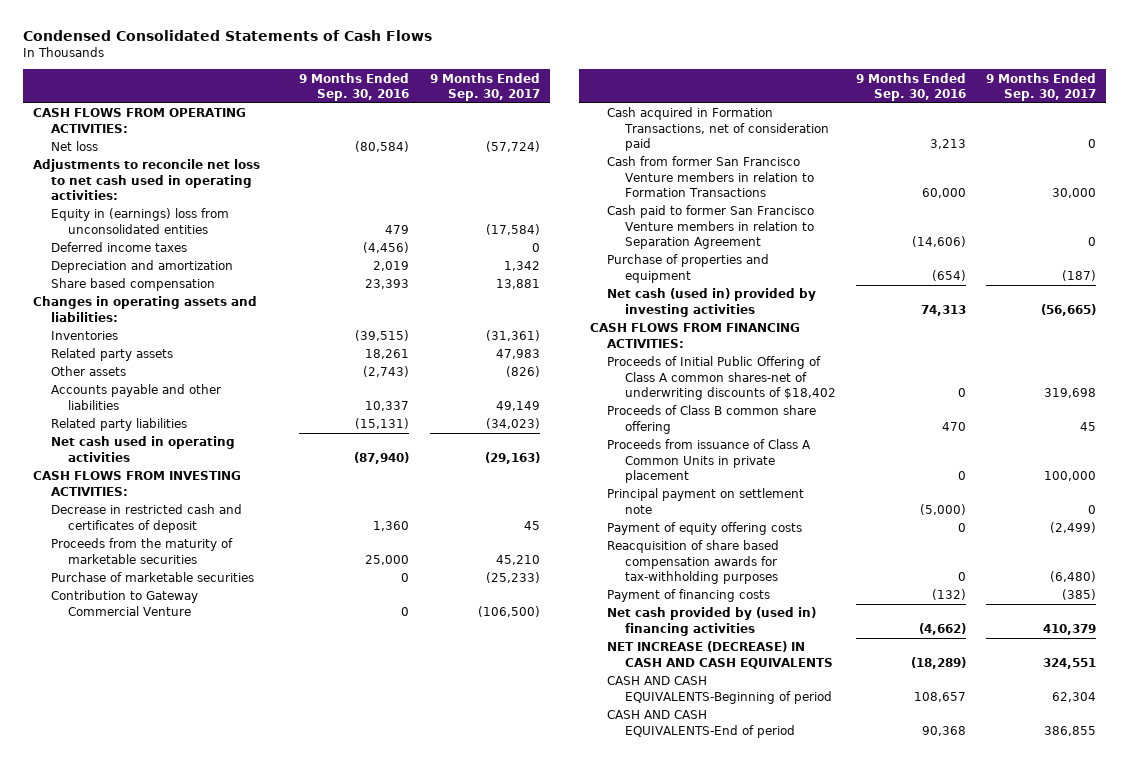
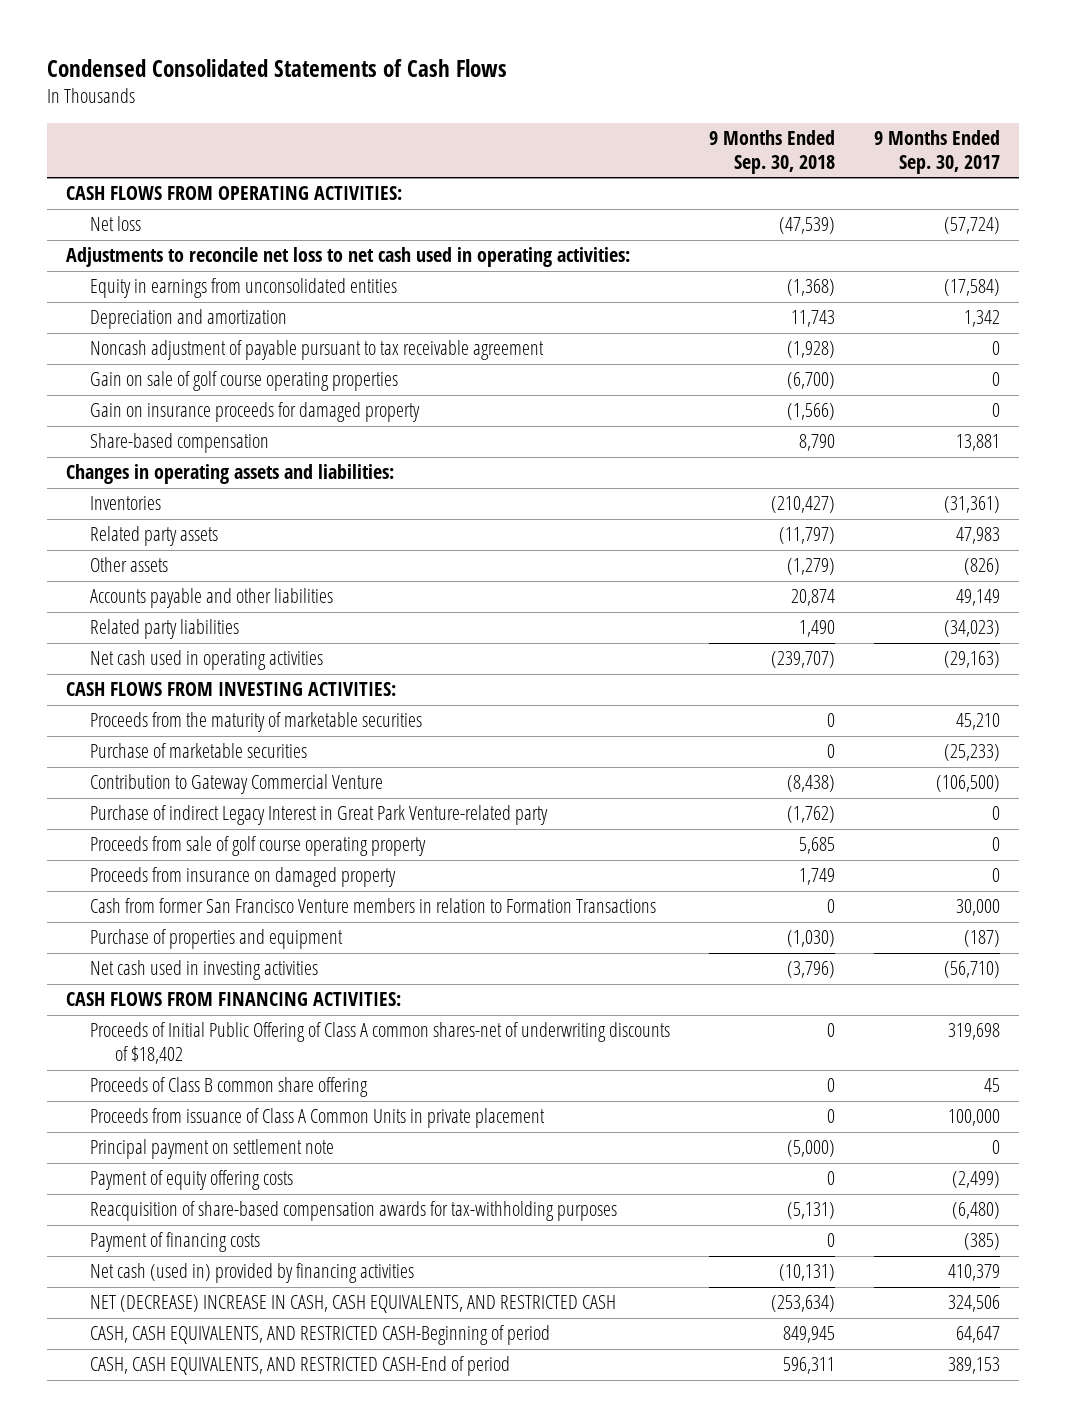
- | 9 Months Ended Sep. 30, 2016 | 9 Months Ended Sep. 30, 2017
+ | 9 Months Ended Sep. 30, 2018 | 9 Months Ended Sep. 30, 2017
- Equity in (earnings) loss from unconsolidated entities | 479 | (17,584)
- Deferred income taxes | (4,456) | 0
+ Equity in earnings from unconsolidated entities | (1,368) | (17,584)
- Share based compensation | 23,393 | 13,881
+ Noncash adjustment of payable pursuant to tax receivable agreement | (1,928) | 0
+ Gain on sale of golf course operating properties | (6,700) | 0
+ Gain on insurance proceeds for damaged property | (1,566) | 0
+ Share-based compensation | 8,790 | 13,881
- Decrease in restricted cash and certificates of deposit | 1,360 | 45
- Cash acquired in Formation Transactions, net of consideration paid | 3,213 | 0
+ Purchase of indirect Legacy Interest in Great Park Venture-related party | (1,762) | 0
+ Proceeds from sale of golf course operating property | 5,685 | 0
+ Proceeds from insurance on damaged property | 1,749 | 0
- Cash paid to former San Francisco Venture members in relation to Separation Agreement | (14,606) | 0
- Net cash (used in) provided by investing activities | 74,313 | (56,665)
+ Net cash used in investing activities | (3,796) | (56,710)
- Reacquisition of share based compensation awards for tax-withholding purposes | 0 | (6,480)
+ Reacquisition of share-based compensation awards for tax-withholding purposes | (5,131) | (6,480)
- Net cash provided by (used in) financing activities | (4,662) | 410,379
- NET INCREASE (DECREASE) IN CASH AND CASH EQUIVALENTS | (18,289) | 324,551
- CASH AND CASH EQUIVALENTS-Beginning of period | 108,657 | 62,304
- CASH AND CASH EQUIVALENTS-End of period | 90,368 | 386,855
+ Net cash (used in) provided by financing activities | (10,131) | 410,379
+ NET (DECREASE) INCREASE IN CASH, CASH EQUIVALENTS, AND RESTRICTED CASH | (253,634) | 324,506
+ CASH, CASH EQUIVALENTS, AND RESTRICTED CASH-Beginning of period | 849,945 | 64,647
+ CASH, CASH EQUIVALENTS, AND RESTRICTED CASH-End of period | 596,311 | 389,153

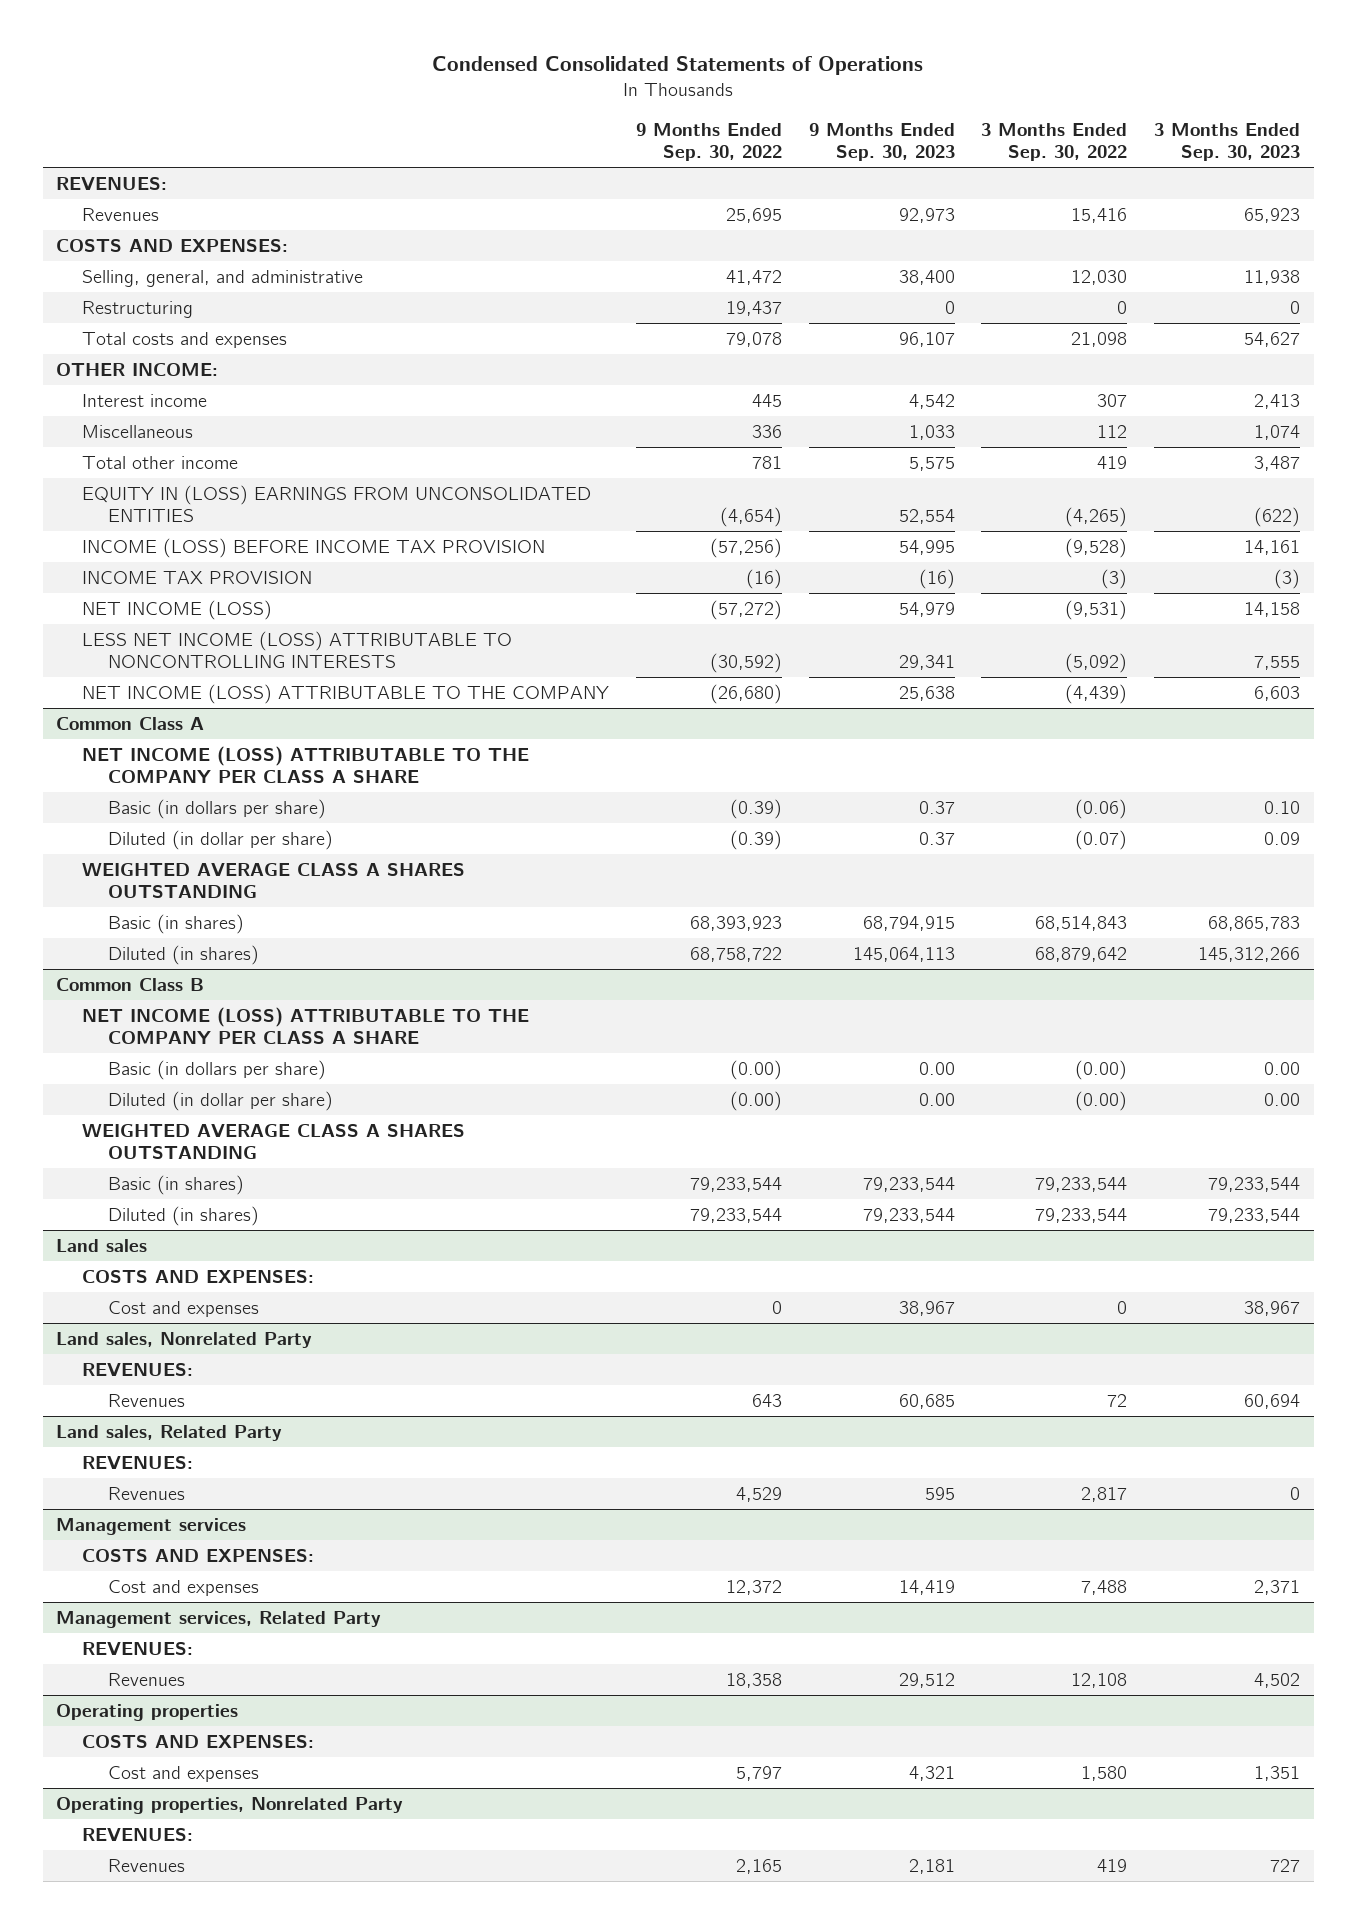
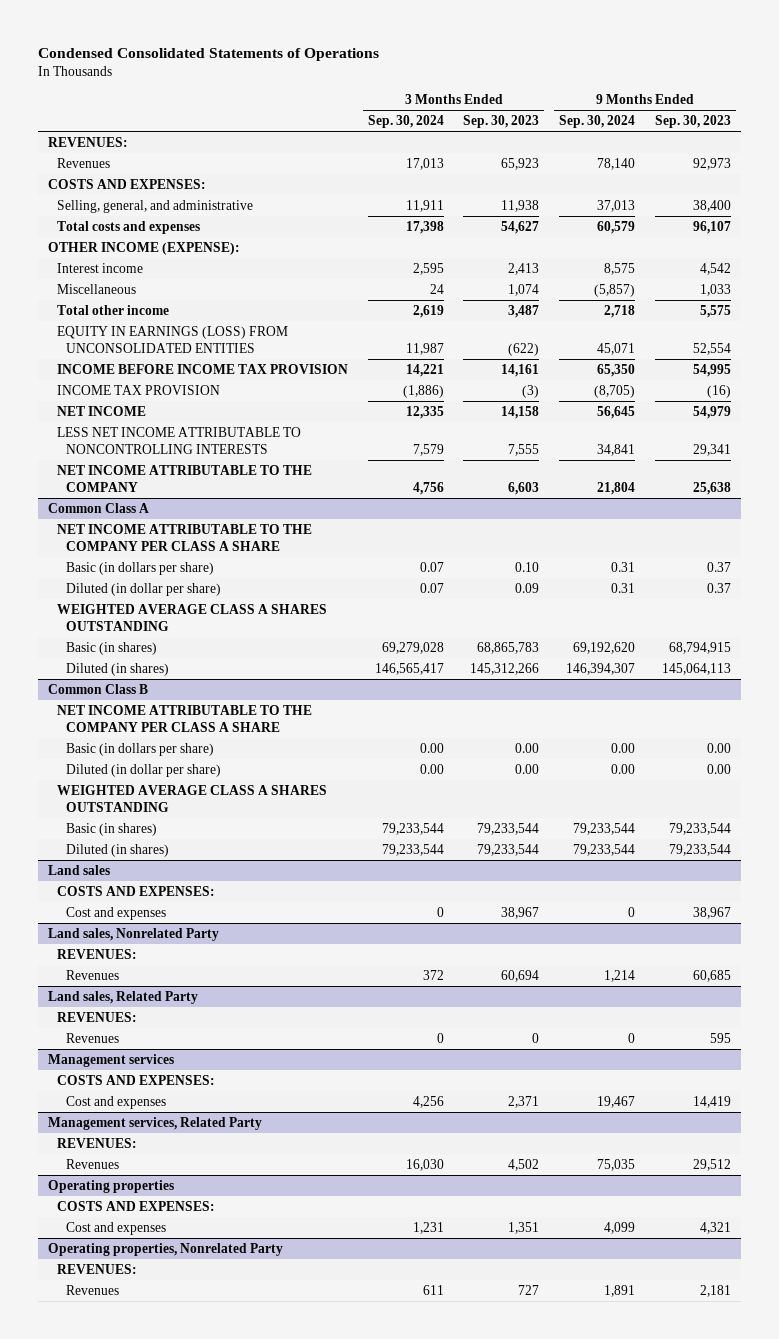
- | 9 Months Ended Sep. 30, 2022 | 9 Months Ended Sep. 30, 2023 | 3 Months Ended Sep. 30, 2022 | 3 Months Ended Sep. 30, 2023
+ | 3 Months Ended Sep. 30, 2024 | 3 Months Ended Sep. 30, 2023 | 9 Months Ended Sep. 30, 2024 | 9 Months Ended Sep. 30, 2023
- Restructuring | 19,437 | 0 | 0 | 0
- OTHER INCOME:
+ OTHER INCOME (EXPENSE):
- EQUITY IN (LOSS) EARNINGS FROM UNCONSOLIDATED ENTITIES | (4,654) | 52,554 | (4,265) | (622)
- INCOME (LOSS) BEFORE INCOME TAX PROVISION | (57,256) | 54,995 | (9,528) | 14,161
+ EQUITY IN EARNINGS (LOSS) FROM UNCONSOLIDATED ENTITIES | 11,987 | (622) | 45,071 | 52,554
+ INCOME BEFORE INCOME TAX PROVISION | 14,221 | 14,161 | 65,350 | 54,995
- NET INCOME (LOSS) | (57,272) | 54,979 | (9,531) | 14,158
- LESS NET INCOME (LOSS) ATTRIBUTABLE TO NONCONTROLLING INTERESTS | (30,592) | 29,341 | (5,092) | 7,555
- NET INCOME (LOSS) ATTRIBUTABLE TO THE COMPANY | (26,680) | 25,638 | (4,439) | 6,603
+ NET INCOME | 12,335 | 14,158 | 56,645 | 54,979
+ LESS NET INCOME ATTRIBUTABLE TO NONCONTROLLING INTERESTS | 7,579 | 7,555 | 34,841 | 29,341
+ NET INCOME ATTRIBUTABLE TO THE COMPANY | 4,756 | 6,603 | 21,804 | 25,638
@ Common Class A
- NET INCOME (LOSS) ATTRIBUTABLE TO THE COMPANY PER CLASS A SHARE
+ NET INCOME ATTRIBUTABLE TO THE COMPANY PER CLASS A SHARE
@ Common Class B
- NET INCOME (LOSS) ATTRIBUTABLE TO THE COMPANY PER CLASS A SHARE
+ NET INCOME ATTRIBUTABLE TO THE COMPANY PER CLASS A SHARE

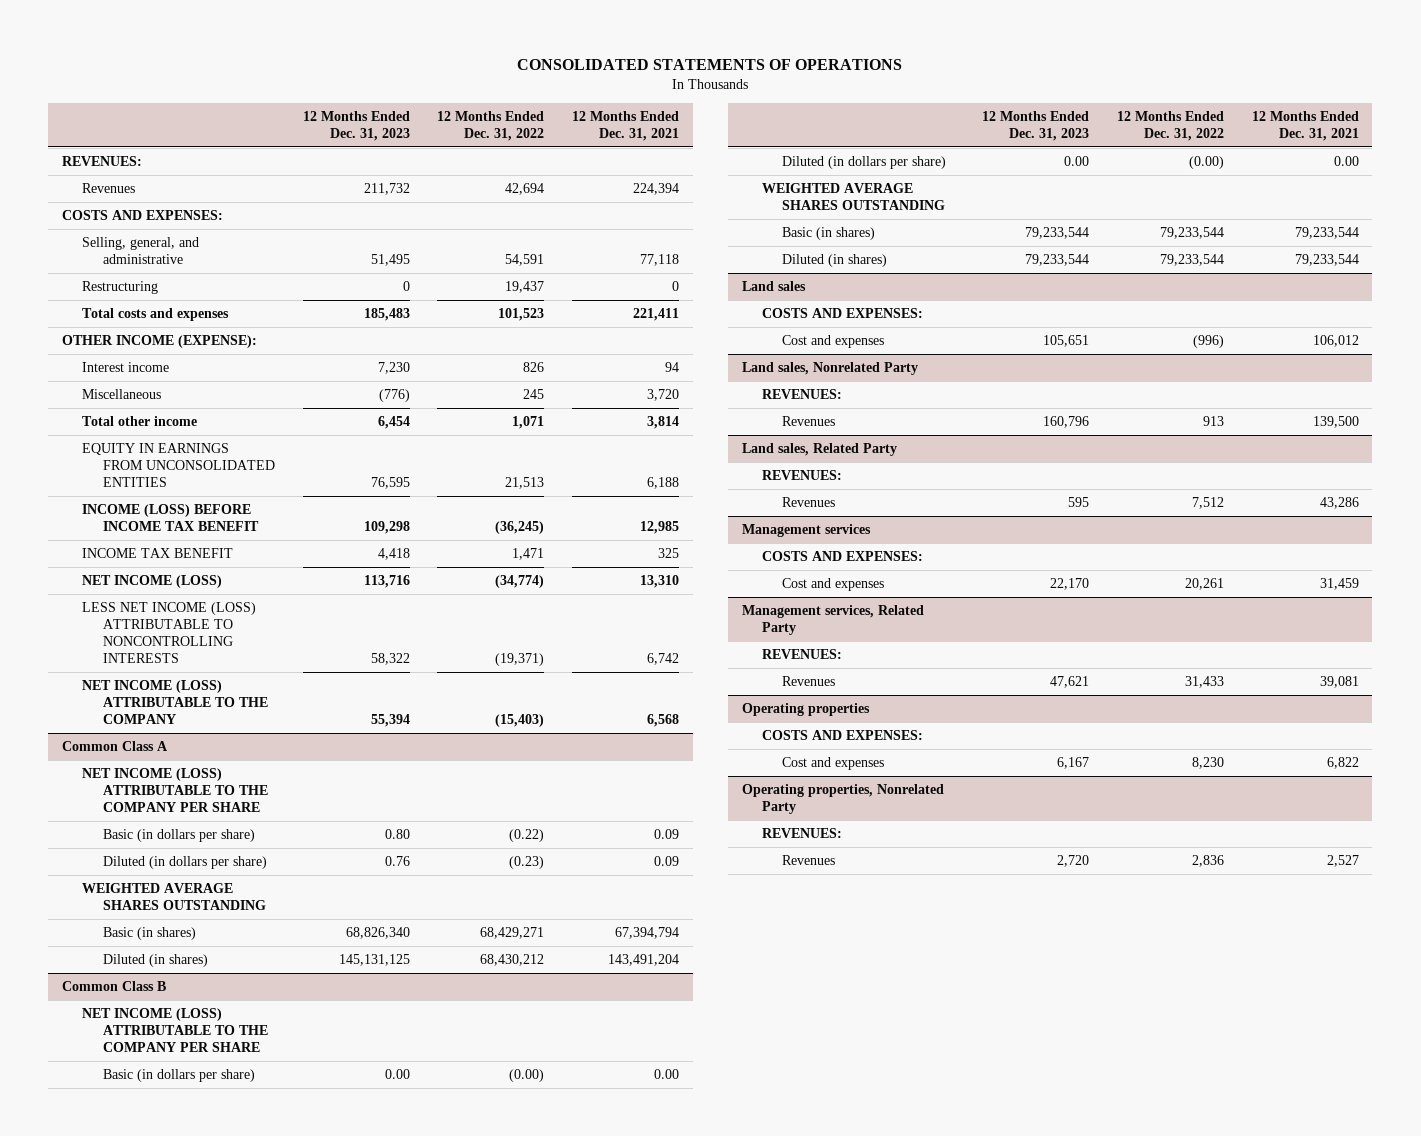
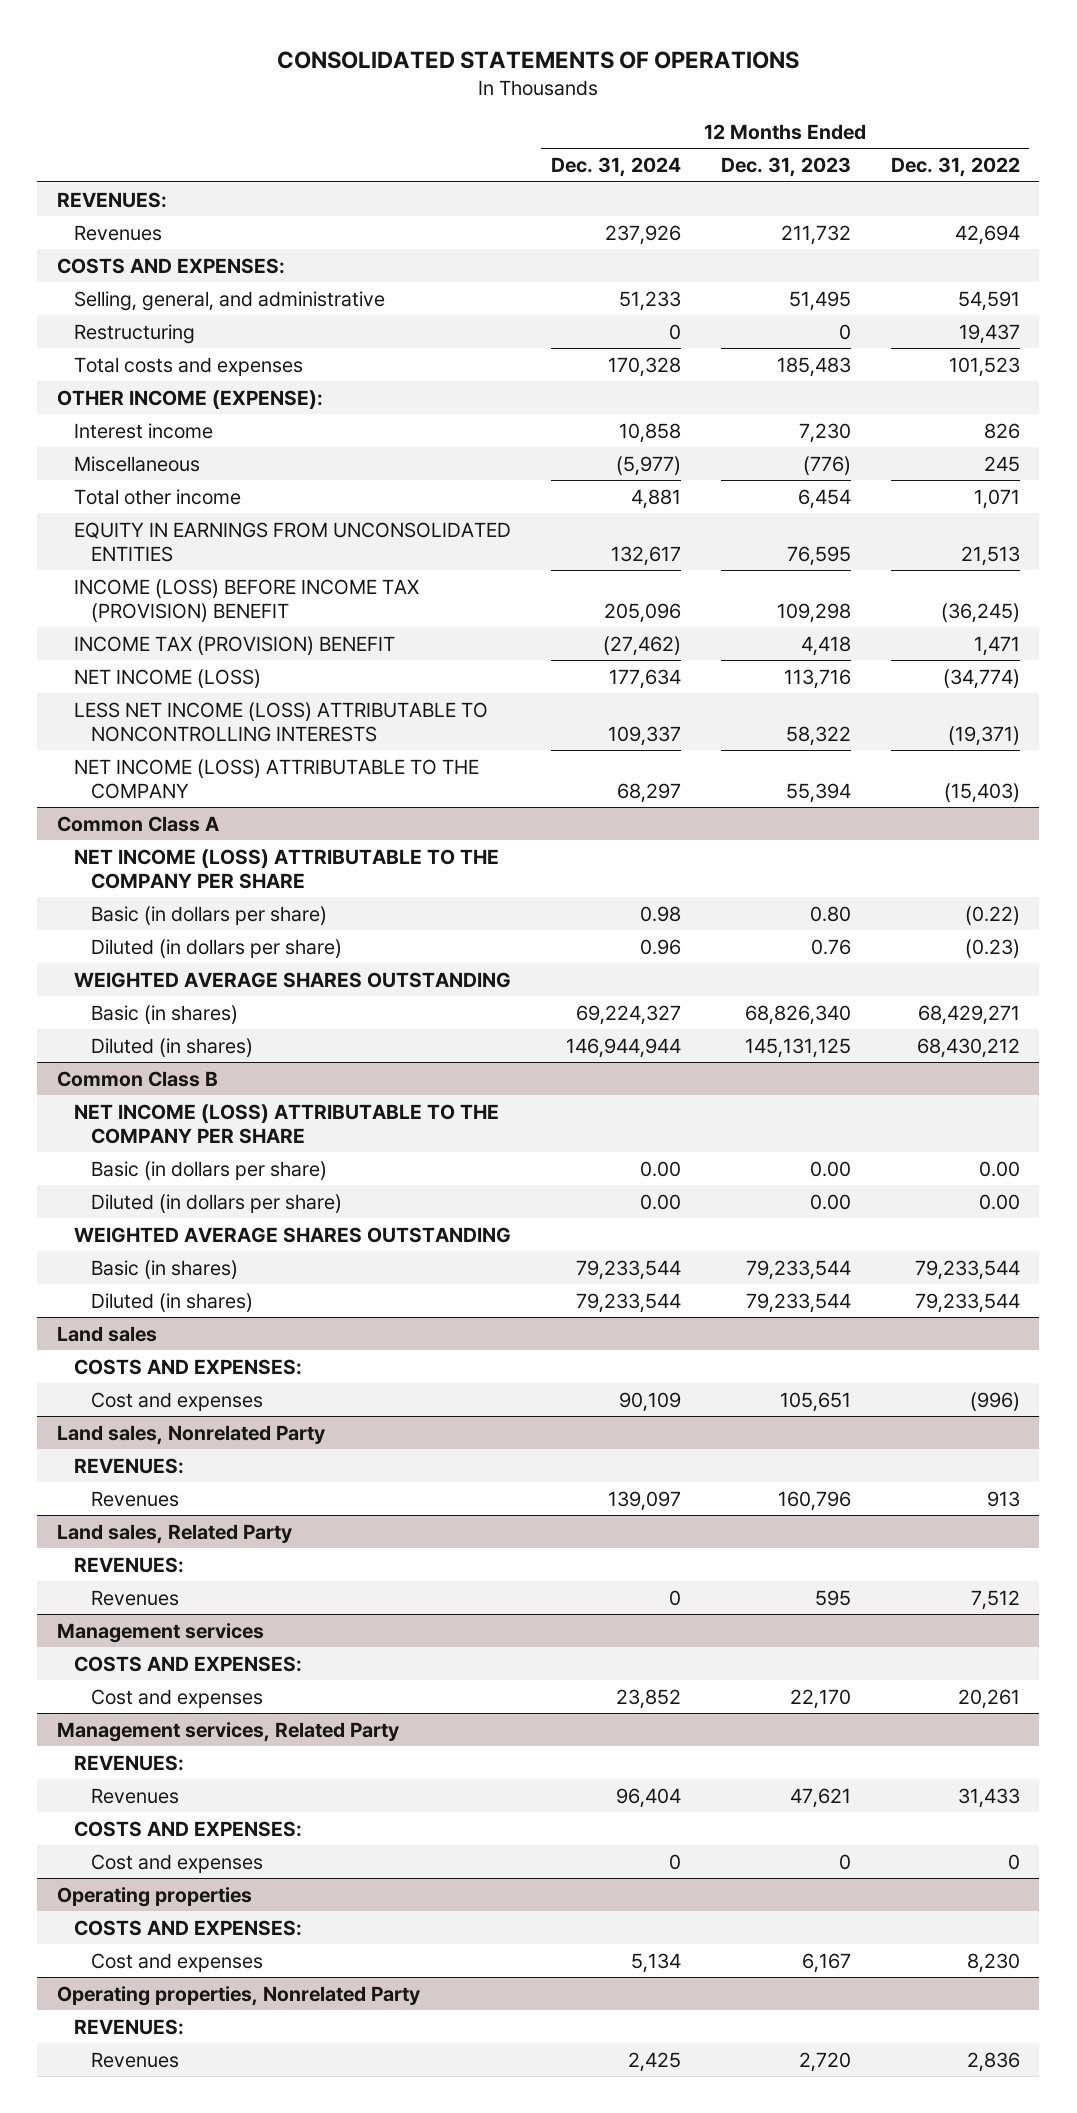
- | 12 Months Ended Dec. 31, 2023 | 12 Months Ended Dec. 31, 2022 | 12 Months Ended Dec. 31, 2021
+ | 12 Months Ended Dec. 31, 2024 | 12 Months Ended Dec. 31, 2023 | 12 Months Ended Dec. 31, 2022
- INCOME (LOSS) BEFORE INCOME TAX BENEFIT | 109,298 | (36,245) | 12,985
- INCOME TAX BENEFIT | 4,418 | 1,471 | 325
+ INCOME (LOSS) BEFORE INCOME TAX (PROVISION) BENEFIT | 205,096 | 109,298 | (36,245)
+ INCOME TAX (PROVISION) BENEFIT | (27,462) | 4,418 | 1,471
@ Common Class B
- Basic (in dollars per share) | 0.00 | (0.00) | 0.00
- Diluted (in dollars per share) | 0.00 | (0.00) | 0.00
+ Basic (in dollars per share) | 0.00 | 0.00 | 0.00
+ Diluted (in dollars per share) | 0.00 | 0.00 | 0.00
@ Management services, Related Party
+ COSTS AND EXPENSES:
+ Cost and expenses | 0 | 0 | 0

